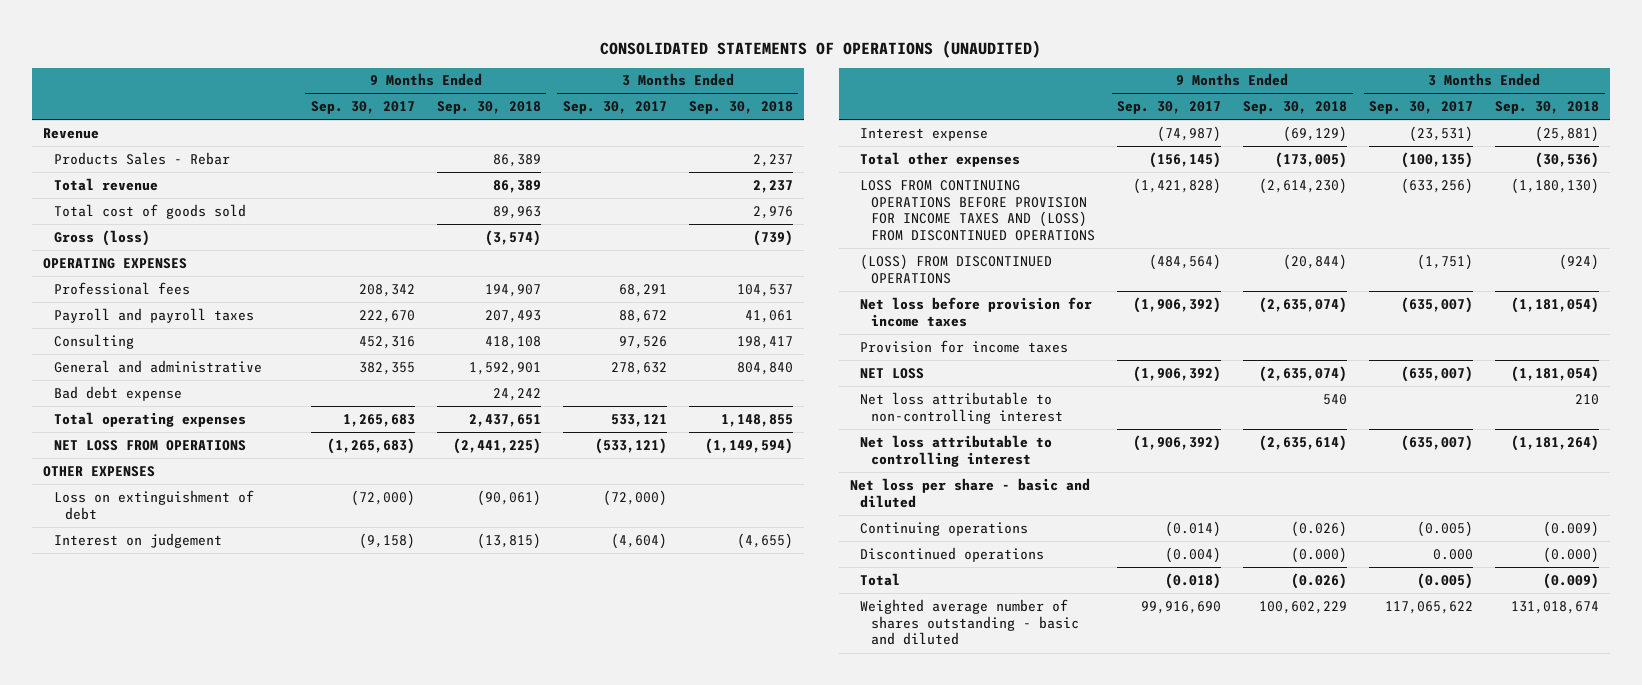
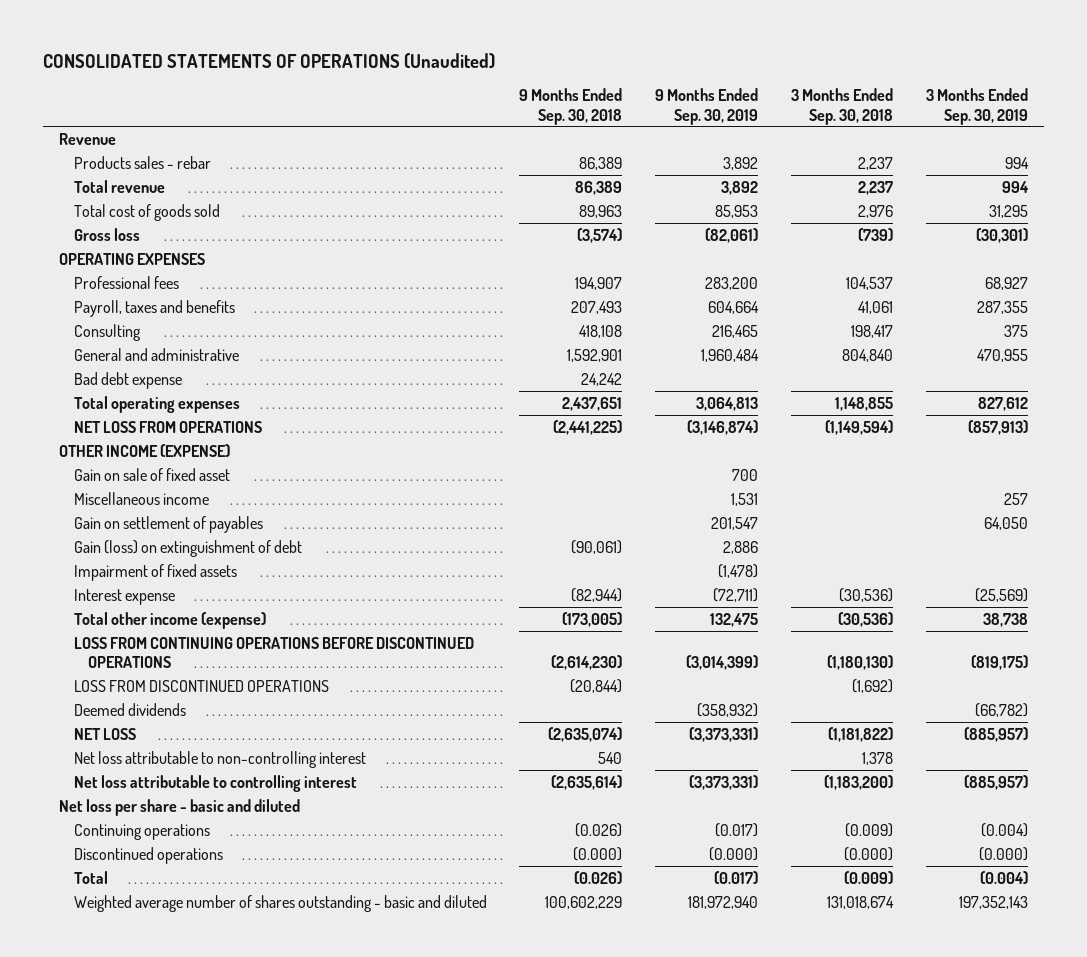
- CONSOLIDATED STATEMENTS OF OPERATIONS (UNAUDITED)
+ CONSOLIDATED STATEMENTS OF OPERATIONS (Unaudited)
- | 9 Months Ended Sep. 30, 2017 | 9 Months Ended Sep. 30, 2018 | 3 Months Ended Sep. 30, 2017 | 3 Months Ended Sep. 30, 2018
+ | 9 Months Ended Sep. 30, 2018 | 9 Months Ended Sep. 30, 2019 | 3 Months Ended Sep. 30, 2018 | 3 Months Ended Sep. 30, 2019
- Products Sales - Rebar | | 86,389 | | 2,237
+ Products sales - rebar | 86,389 | 3,892 | 2,237 | 994
- Gross (loss) | | (3,574) | | (739)
+ Gross loss | (3,574) | (82,061) | (739) | (30,301)
- Payroll and payroll taxes | 222,670 | 207,493 | 88,672 | 41,061
+ Payroll, taxes and benefits | 207,493 | 604,664 | 41,061 | 287,355
- OTHER EXPENSES
- Loss on extinguishment of debt | (72,000) | (90,061) | (72,000) |
- Interest on judgement | (9,158) | (13,815) | (4,604) | (4,655)
- Interest expense | (74,987) | (69,129) | (23,531) | (25,881)
- Total other expenses | (156,145) | (173,005) | (100,135) | (30,536)
- LOSS FROM CONTINUING OPERATIONS BEFORE PROVISION FOR INCOME TAXES AND (LOSS) FROM DISCONTINUED OPERATIONS | (1,421,828) | (2,614,230) | (633,256) | (1,180,130)
- (LOSS) FROM DISCONTINUED OPERATIONS | (484,564) | (20,844) | (1,751) | (924)
- Net loss before provision for income taxes | (1,906,392) | (2,635,074) | (635,007) | (1,181,054)
- Provision for income taxes
- NET LOSS | (1,906,392) | (2,635,074) | (635,007) | (1,181,054)
- Net loss attributable to non-controlling interest | | 540 | | 210
- Net loss attributable to controlling interest | (1,906,392) | (2,635,614) | (635,007) | (1,181,264)
+ OTHER INCOME (EXPENSE)
+ Gain on sale of fixed asset | | 700 | |
+ Miscellaneous income | | 1,531 | | 257
+ Gain on settlement of payables | | 201,547 | | 64,050
+ Gain (loss) on extinguishment of debt | (90,061) | 2,886 | |
+ Impairment of fixed assets | | (1,478) | |
+ Interest expense | (82,944) | (72,711) | (30,536) | (25,569)
+ Total other income (expense) | (173,005) | 132,475 | (30,536) | 38,738
+ LOSS FROM CONTINUING OPERATIONS BEFORE DISCONTINUED OPERATIONS | (2,614,230) | (3,014,399) | (1,180,130) | (819,175)
+ LOSS FROM DISCONTINUED OPERATIONS | (20,844) | | (1,692) |
+ Deemed dividends | | (358,932) | | (66,782)
+ NET LOSS | (2,635,074) | (3,373,331) | (1,181,822) | (885,957)
+ Net loss attributable to non-controlling interest | 540 | | 1,378 |
+ Net loss attributable to controlling interest | (2,635,614) | (3,373,331) | (1,183,200) | (885,957)

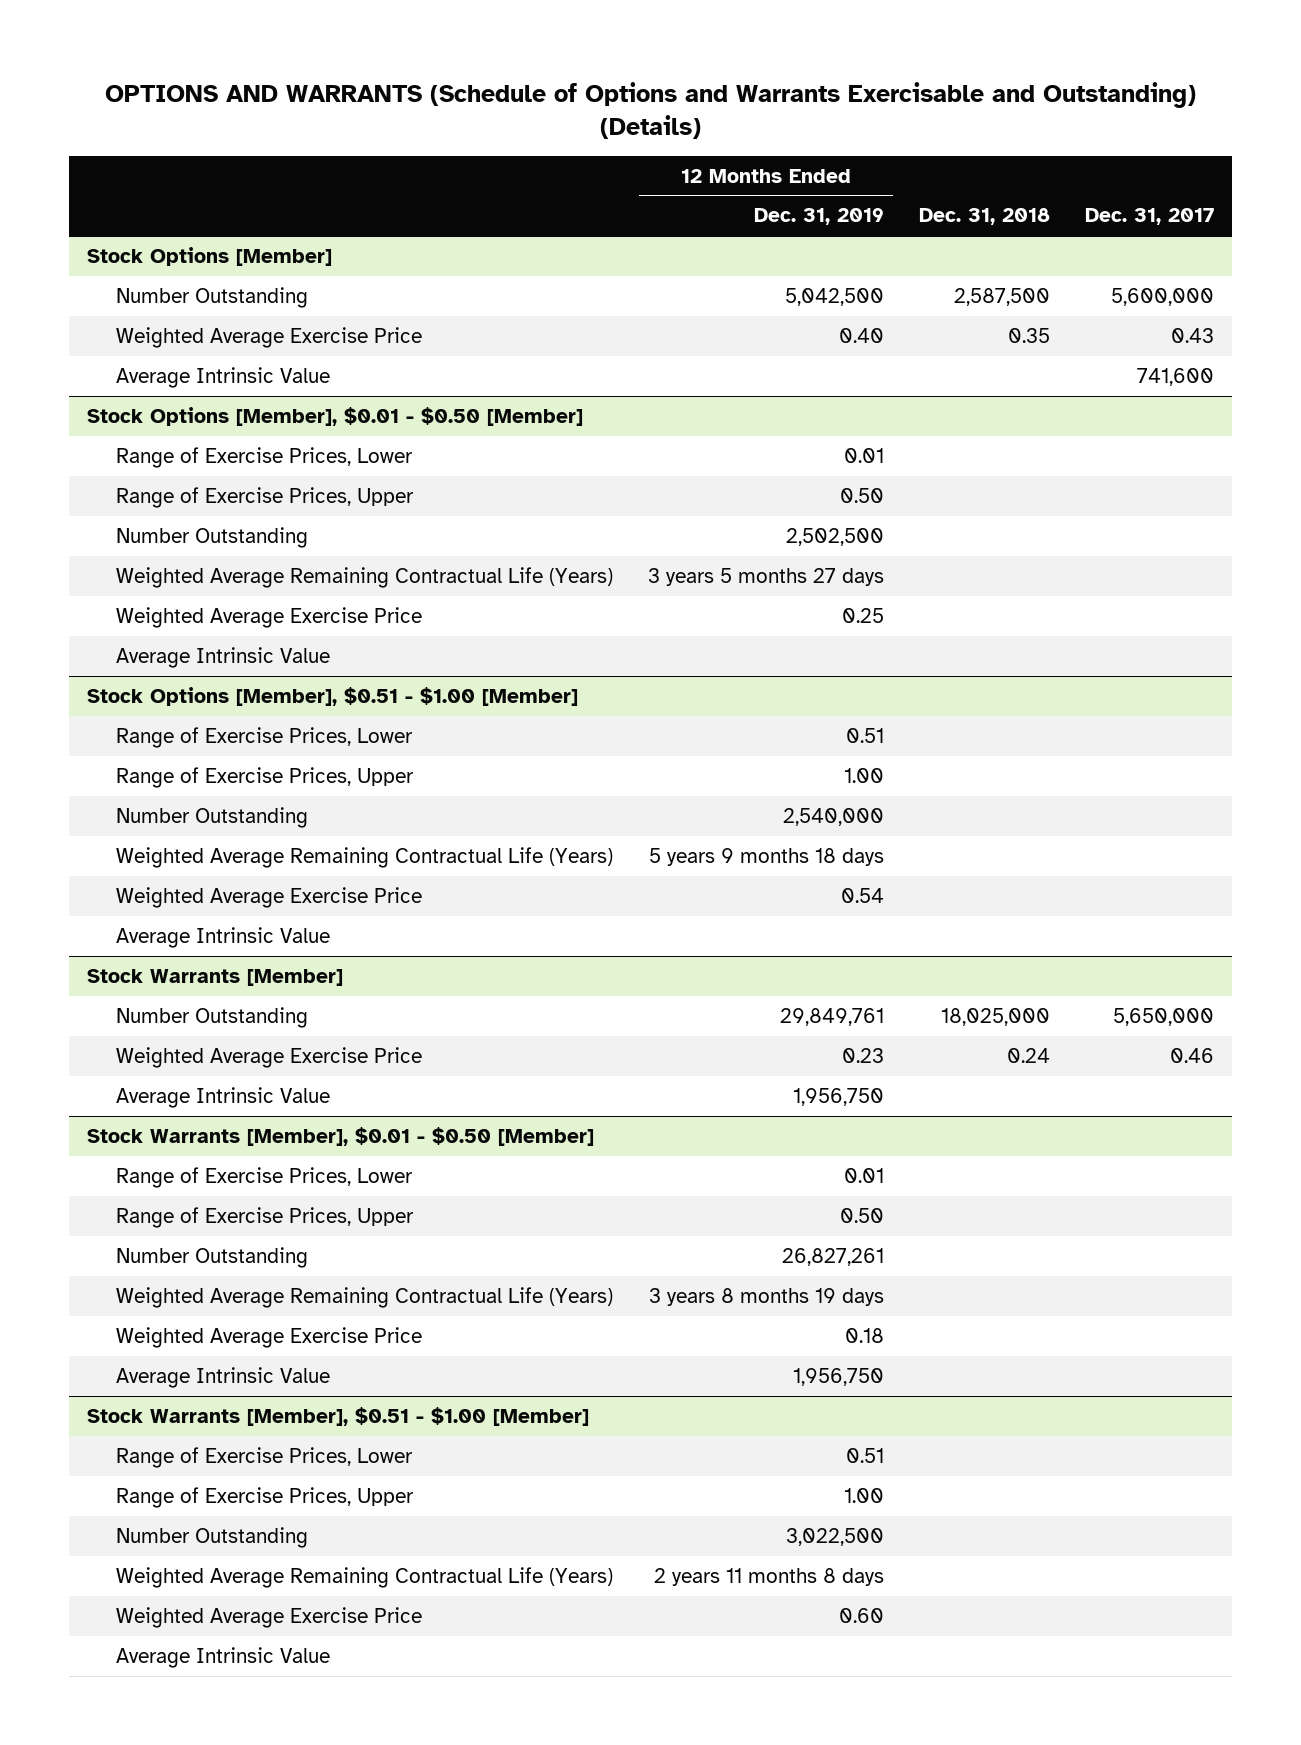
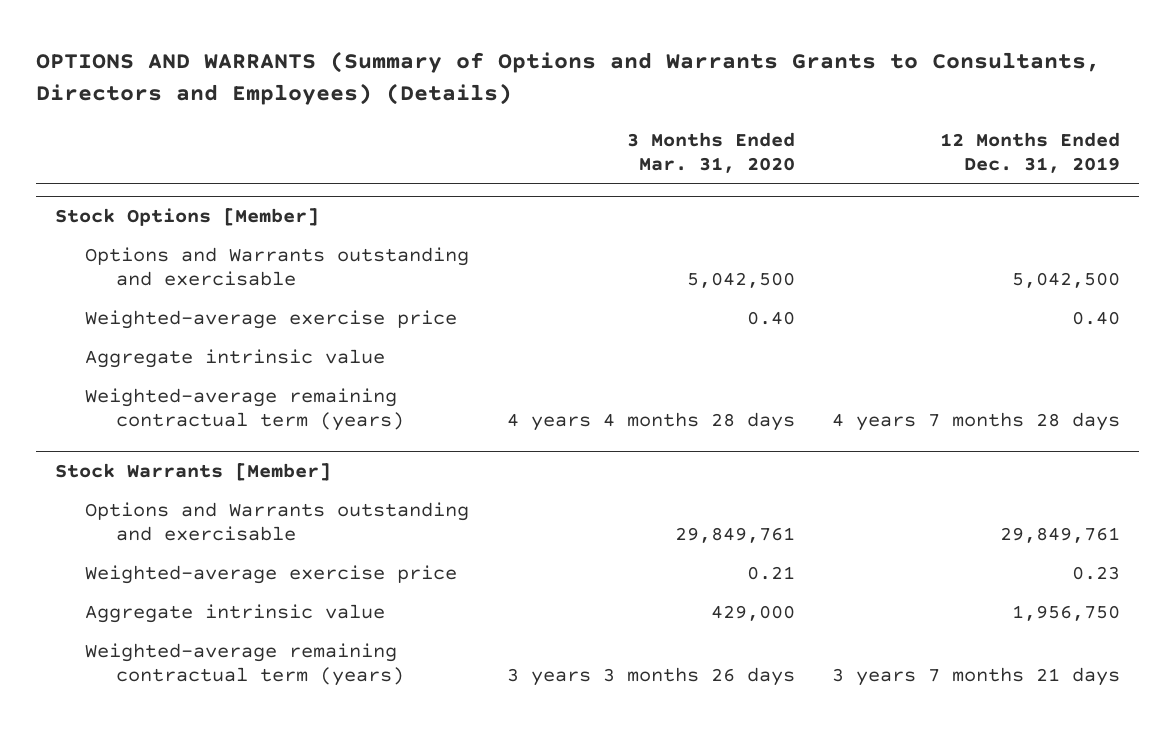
- OPTIONS AND WARRANTS (Schedule of Options and Warrants Exercisable and Outstanding) (Details)
+ OPTIONS AND WARRANTS (Summary of Options and Warrants Grants to Consultants, Directors and Employees) (Details)
- | 12 Months Ended Dec. 31, 2019 | Dec. 31, 2018 | Dec. 31, 2017
+ | 3 Months Ended Mar. 31, 2020 | 12 Months Ended Dec. 31, 2019
@ Stock Options [Member]
- Number Outstanding | 5,042,500 | 2,587,500 | 5,600,000
- Weighted Average Exercise Price | 0.40 | 0.35 | 0.43
- Average Intrinsic Value | | | 741,600
- Stock Options [Member], $0.01 - $0.50 [Member]
- Range of Exercise Prices, Lower | 0.01 | |
- Range of Exercise Prices, Upper | 0.50 | |
- Number Outstanding | 2,502,500 | |
- Weighted Average Remaining Contractual Life (Years) | 3 years 5 months 27 days | |
- Weighted Average Exercise Price | 0.25 | |
- Average Intrinsic Value
- Stock Options [Member], $0.51 - $1.00 [Member]
- Range of Exercise Prices, Lower | 0.51 | |
- Range of Exercise Prices, Upper | 1.00 | |
- Number Outstanding | 2,540,000 | |
- Weighted Average Remaining Contractual Life (Years) | 5 years 9 months 18 days | |
- Weighted Average Exercise Price | 0.54 | |
- Average Intrinsic Value
@ Stock Options [Member]
+ Options and Warrants outstanding and exercisable | 5,042,500 | 5,042,500
+ Weighted-average exercise price | 0.40 | 0.40
+ Aggregate intrinsic value
+ Weighted-average remaining contractual term (years) | 4 years 4 months 28 days | 4 years 7 months 28 days
@ Stock Warrants [Member]
- Number Outstanding | 29,849,761 | 18,025,000 | 5,650,000
- Weighted Average Exercise Price | 0.23 | 0.24 | 0.46
- Average Intrinsic Value | 1,956,750 | |
- Stock Warrants [Member], $0.01 - $0.50 [Member]
- Range of Exercise Prices, Lower | 0.01 | |
- Range of Exercise Prices, Upper | 0.50 | |
- Number Outstanding | 26,827,261 | |
- Weighted Average Remaining Contractual Life (Years) | 3 years 8 months 19 days | |
- Weighted Average Exercise Price | 0.18 | |
- Average Intrinsic Value | 1,956,750 | |
- Stock Warrants [Member], $0.51 - $1.00 [Member]
- Range of Exercise Prices, Lower | 0.51 | |
- Range of Exercise Prices, Upper | 1.00 | |
- Number Outstanding | 3,022,500 | |
- Weighted Average Remaining Contractual Life (Years) | 2 years 11 months 8 days | |
- Weighted Average Exercise Price | 0.60 | |
- Average Intrinsic Value
@ Stock Warrants [Member]
+ Options and Warrants outstanding and exercisable | 29,849,761 | 29,849,761
+ Weighted-average exercise price | 0.21 | 0.23
+ Aggregate intrinsic value | 429,000 | 1,956,750
+ Weighted-average remaining contractual term (years) | 3 years 3 months 26 days | 3 years 7 months 21 days

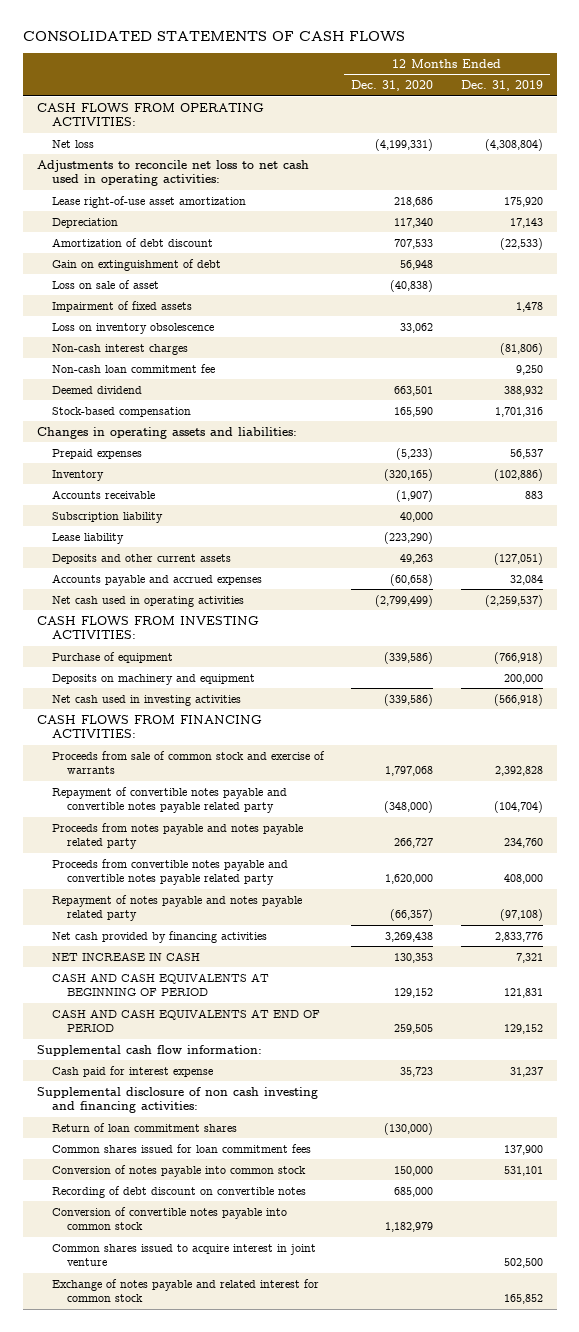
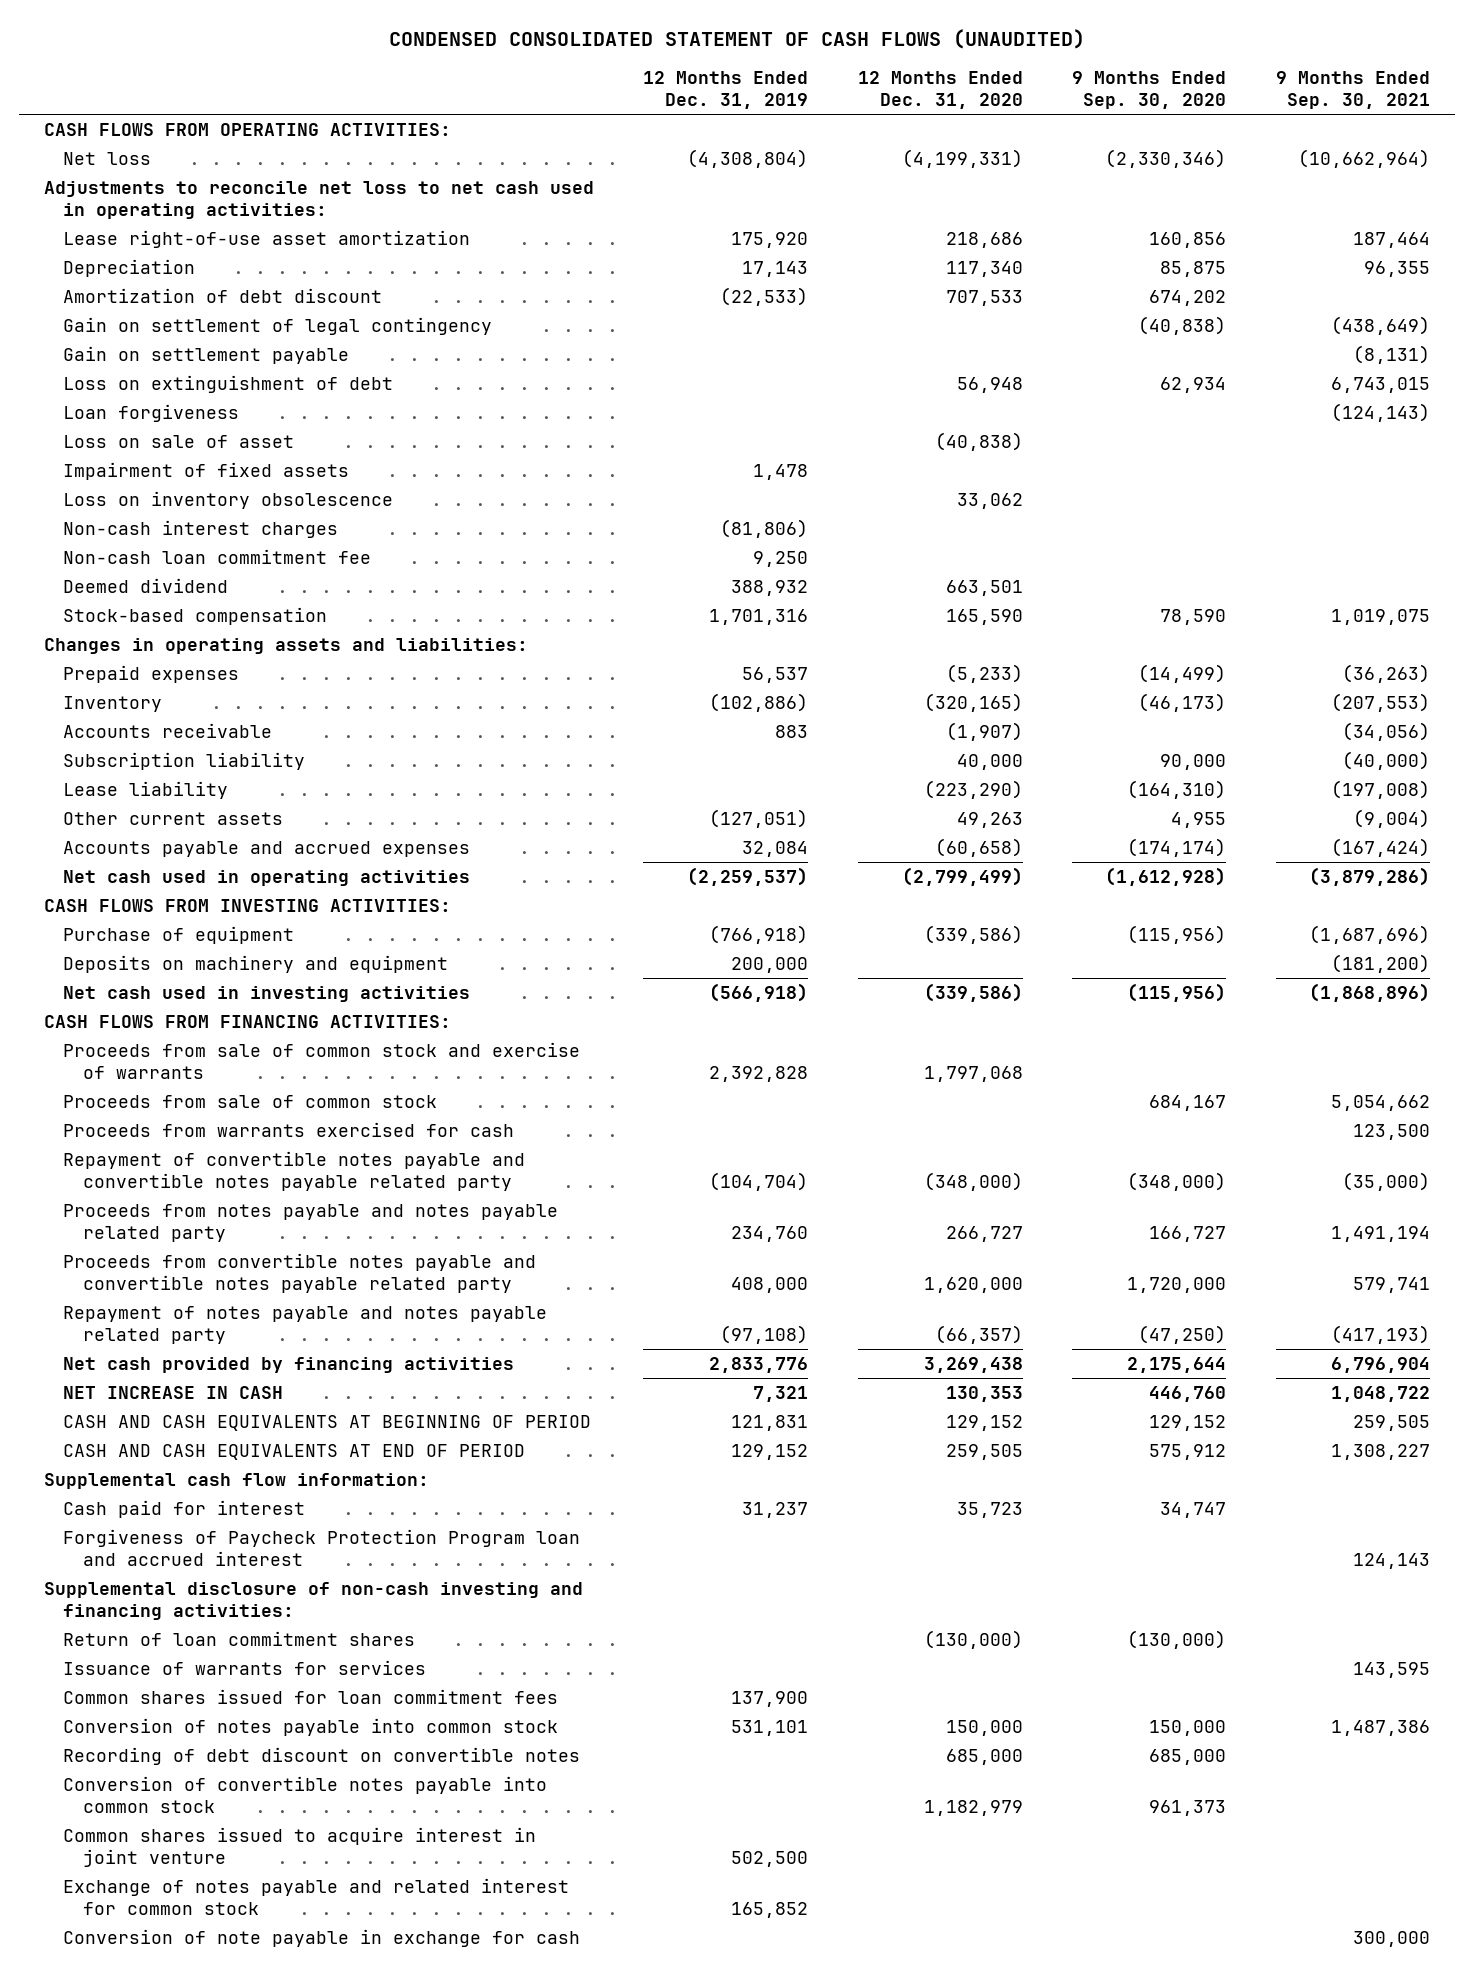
- CONSOLIDATED STATEMENTS OF CASH FLOWS
+ CONDENSED CONSOLIDATED STATEMENT OF CASH FLOWS (UNAUDITED)
- | 12 Months Ended Dec. 31, 2020 | 12 Months Ended Dec. 31, 2019
+ | 12 Months Ended Dec. 31, 2019 | 12 Months Ended Dec. 31, 2020 | 9 Months Ended Sep. 30, 2020 | 9 Months Ended Sep. 30, 2021
- Gain on extinguishment of debt | 56,948 |
+ Gain on settlement of legal contingency | | | (40,838) | (438,649)
+ Gain on settlement payable | | | | (8,131)
+ Loss on extinguishment of debt | | 56,948 | 62,934 | 6,743,015
+ Loan forgiveness | | | | (124,143)
- Deposits and other current assets | 49,263 | (127,051)
+ Other current assets | (127,051) | 49,263 | 4,955 | (9,004)
+ Proceeds from sale of common stock | | | 684,167 | 5,054,662
+ Proceeds from warrants exercised for cash | | | | 123,500
- Cash paid for interest expense | 35,723 | 31,237
- Supplemental disclosure of non cash investing and financing activities:
+ Cash paid for interest | 31,237 | 35,723 | 34,747 |
+ Forgiveness of Paycheck Protection Program loan and accrued interest | | | | 124,143
+ Supplemental disclosure of non-cash investing and financing activities:
+ Issuance of warrants for services | | | | 143,595
+ Conversion of note payable in exchange for cash | | | | 300,000

